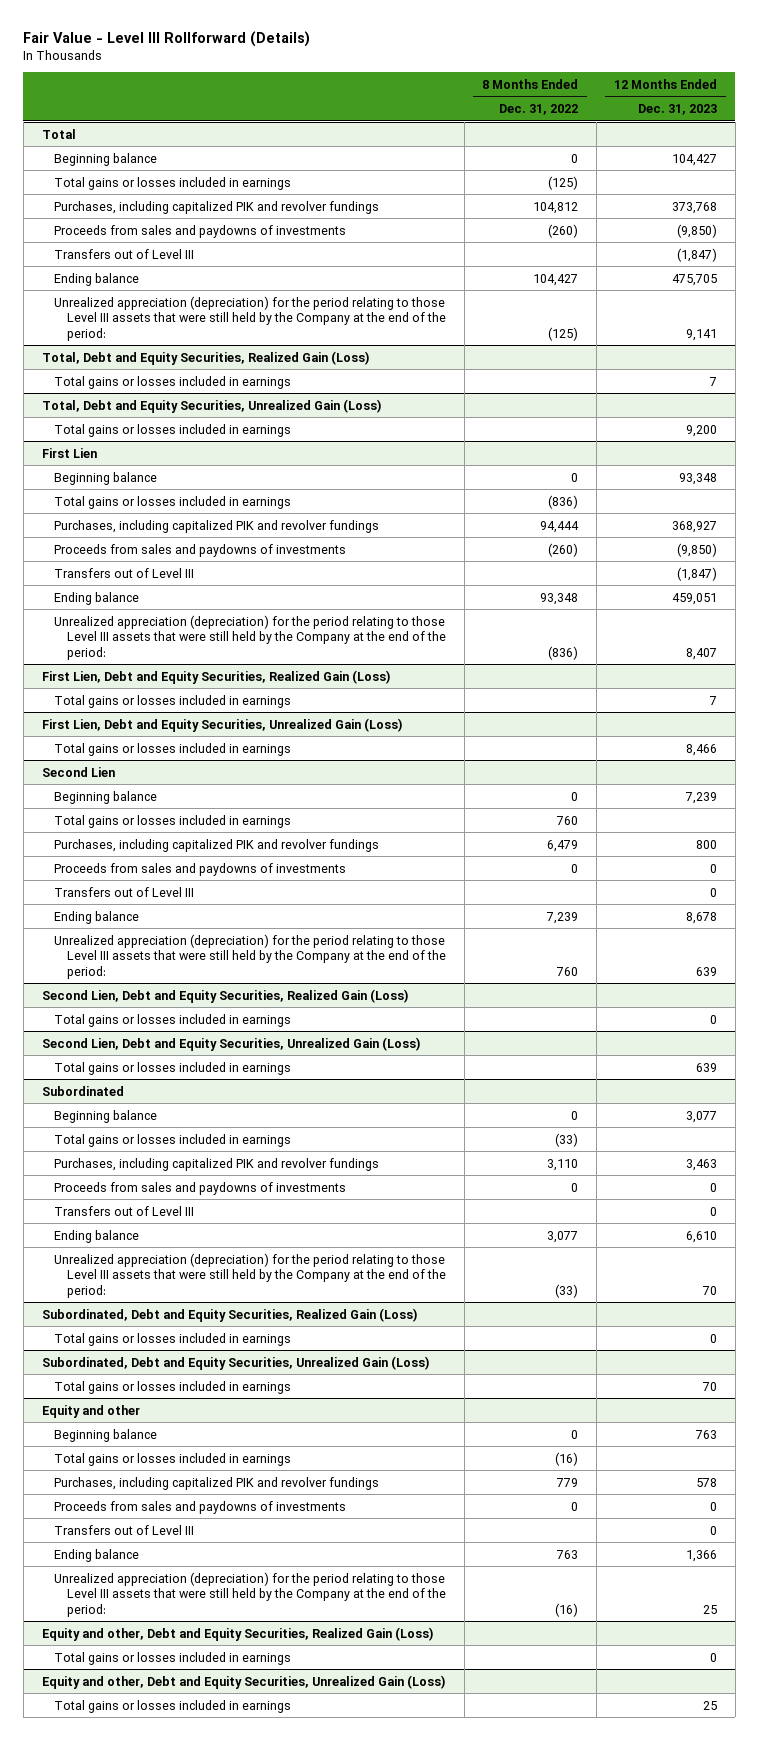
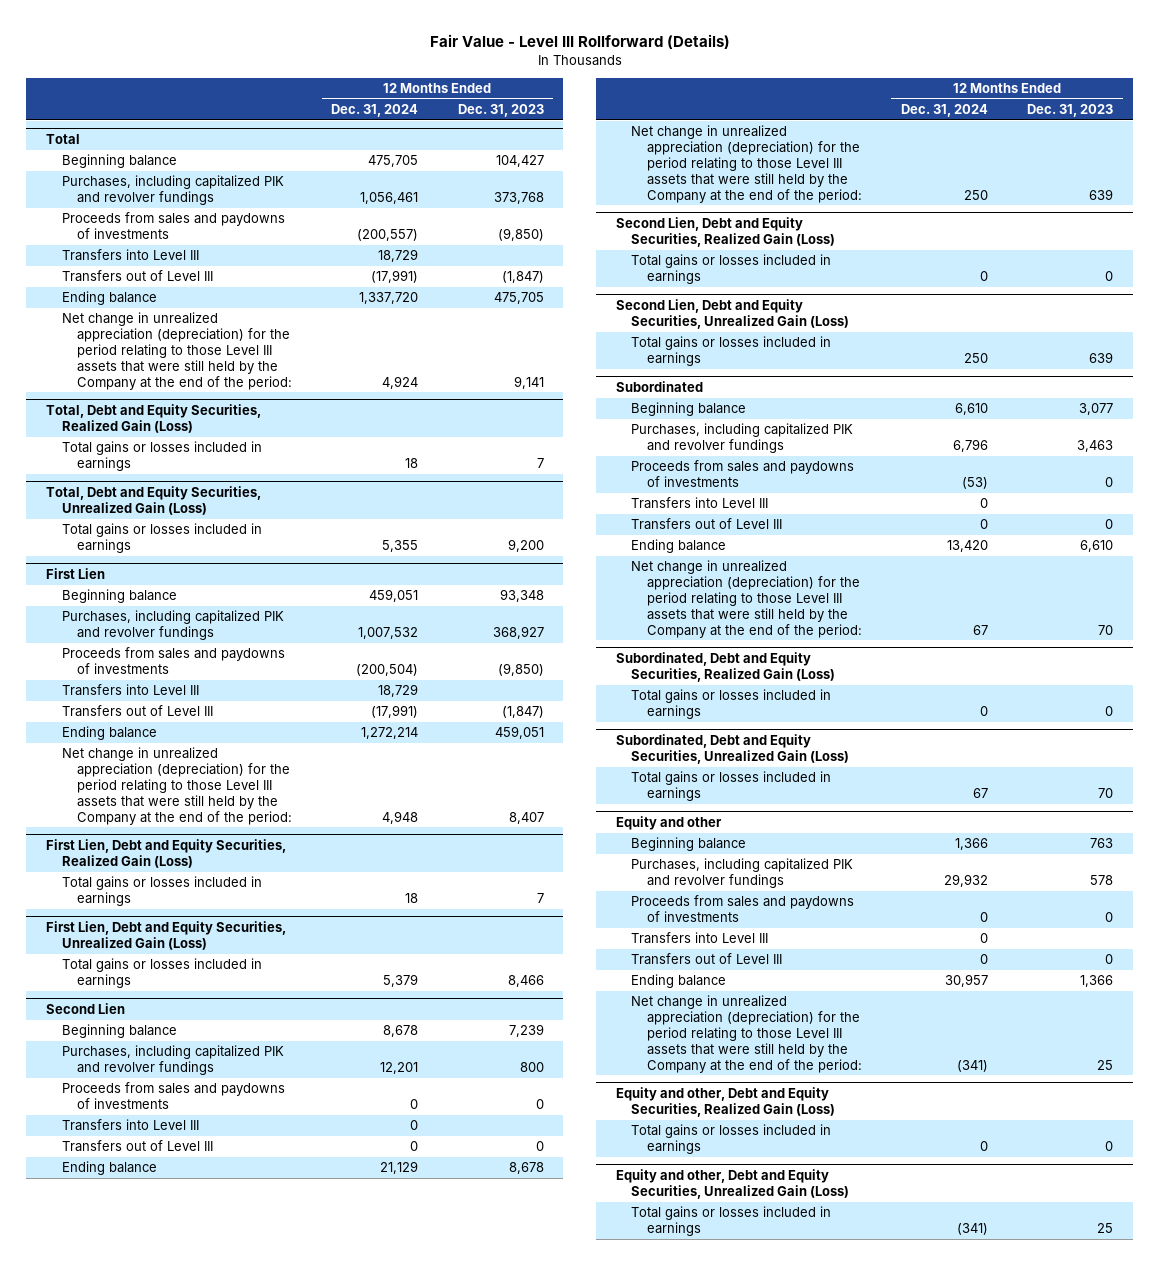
- | 8 Months Ended Dec. 31, 2022 | 12 Months Ended Dec. 31, 2023
+ | 12 Months Ended Dec. 31, 2024 | 12 Months Ended Dec. 31, 2023
@ Total
- Total gains or losses included in earnings | (125) |
+ Transfers into Level III | 18,729 |
- Unrealized appreciation (depreciation) for the period relating to those Level III assets that were still held by the Company at the end of the period: | (125) | 9,141
+ Net change in unrealized appreciation (depreciation) for the period relating to those Level III assets that were still held by the Company at the end of the period: | 4,924 | 9,141
@ First Lien
- Total gains or losses included in earnings | (836) |
+ Transfers into Level III | 18,729 |
- Unrealized appreciation (depreciation) for the period relating to those Level III assets that were still held by the Company at the end of the period: | (836) | 8,407
+ Net change in unrealized appreciation (depreciation) for the period relating to those Level III assets that were still held by the Company at the end of the period: | 4,948 | 8,407
@ Second Lien
- Total gains or losses included in earnings | 760 |
+ Transfers into Level III | 0 |
- Unrealized appreciation (depreciation) for the period relating to those Level III assets that were still held by the Company at the end of the period: | 760 | 639
+ Net change in unrealized appreciation (depreciation) for the period relating to those Level III assets that were still held by the Company at the end of the period: | 250 | 639
@ Subordinated
- Total gains or losses included in earnings | (33) |
+ Transfers into Level III | 0 |
- Unrealized appreciation (depreciation) for the period relating to those Level III assets that were still held by the Company at the end of the period: | (33) | 70
+ Net change in unrealized appreciation (depreciation) for the period relating to those Level III assets that were still held by the Company at the end of the period: | 67 | 70
@ Equity and other
- Total gains or losses included in earnings | (16) |
+ Transfers into Level III | 0 |
- Unrealized appreciation (depreciation) for the period relating to those Level III assets that were still held by the Company at the end of the period: | (16) | 25
+ Net change in unrealized appreciation (depreciation) for the period relating to those Level III assets that were still held by the Company at the end of the period: | (341) | 25

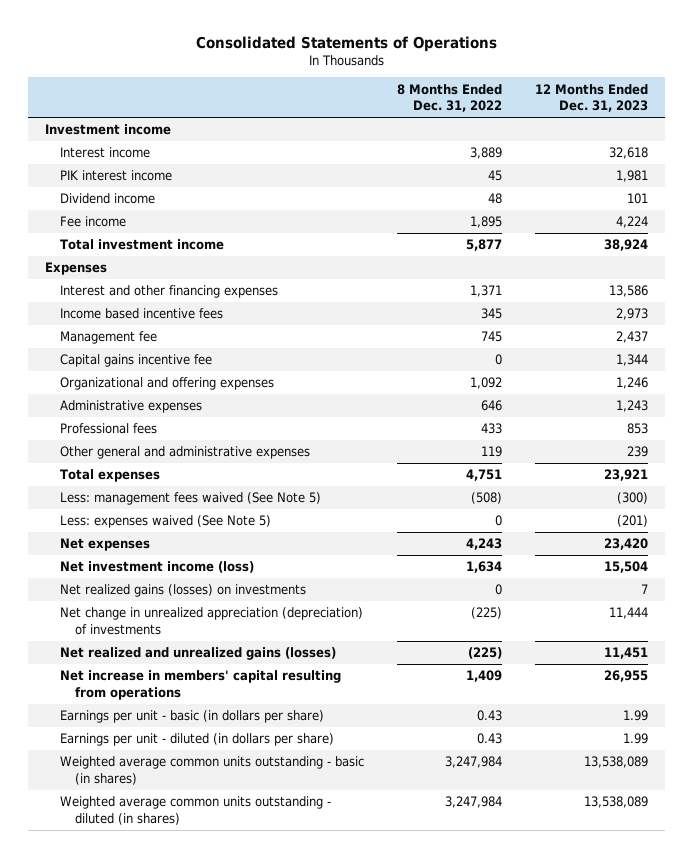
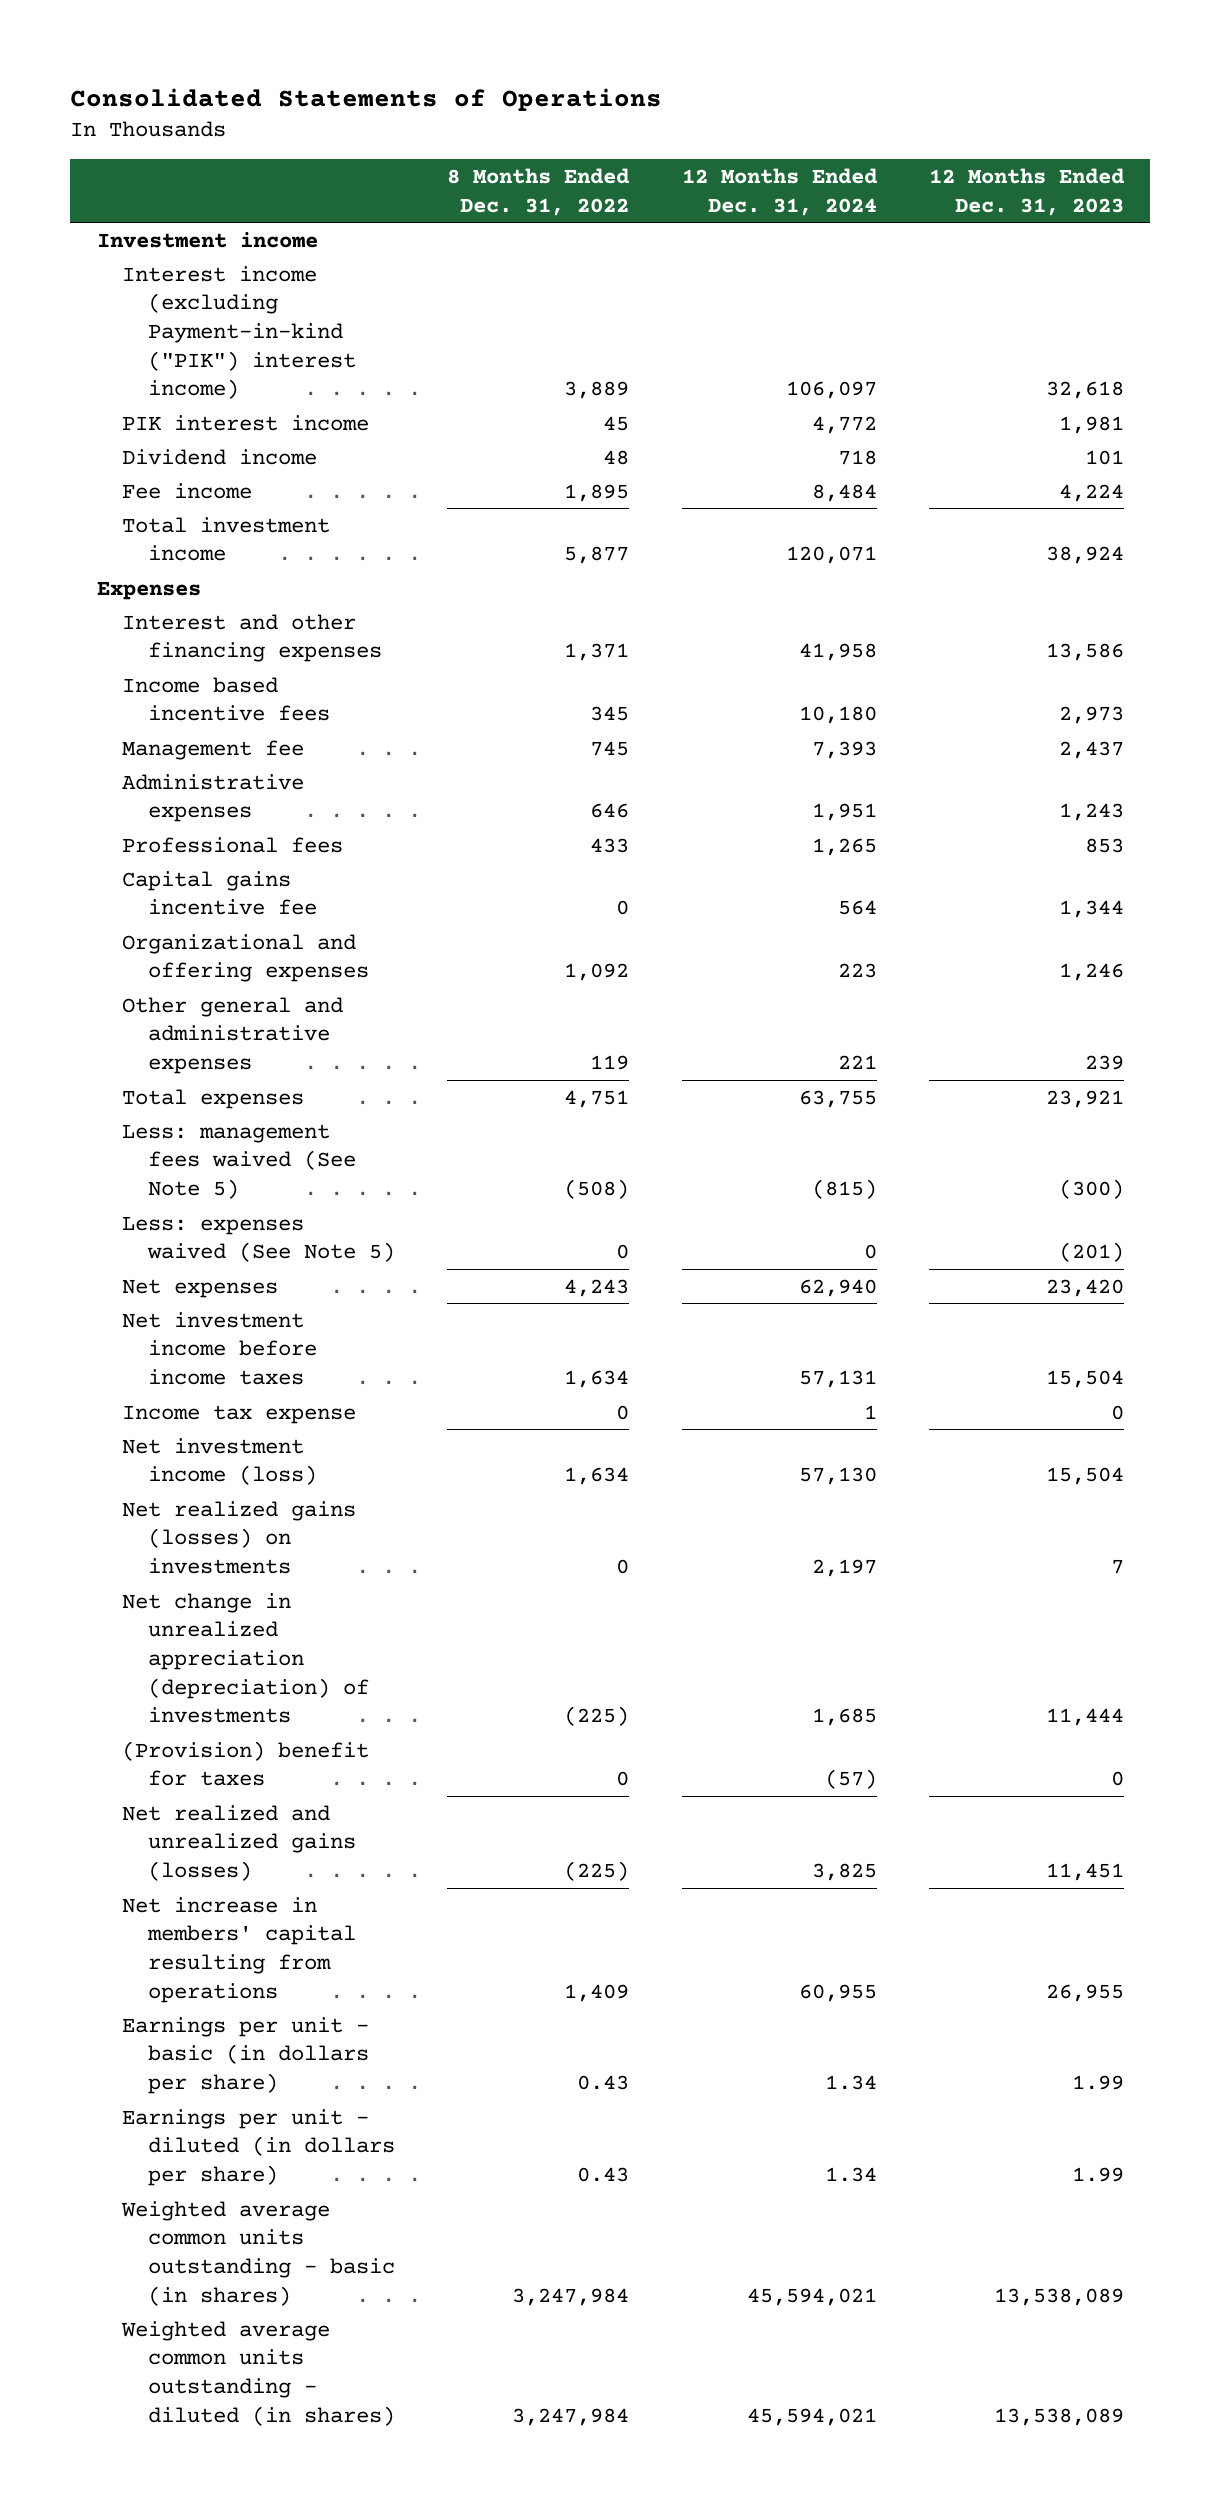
- | 8 Months Ended Dec. 31, 2022 | 12 Months Ended Dec. 31, 2023
+ | 8 Months Ended Dec. 31, 2022 | 12 Months Ended Dec. 31, 2024 | 12 Months Ended Dec. 31, 2023
- Interest income | 3,889 | 32,618
+ Interest income (excluding Payment-in-kind ("PIK") interest income) | 3,889 | 106,097 | 32,618
moved down: Capital gains incentive fee | 0 | 564 | 1,344
moved down: Organizational and offering expenses | 1,092 | 223 | 1,246
+ Net investment income before income taxes | 1,634 | 57,131 | 15,504
+ Income tax expense | 0 | 1 | 0
+ (Provision) benefit for taxes | 0 | (57) | 0

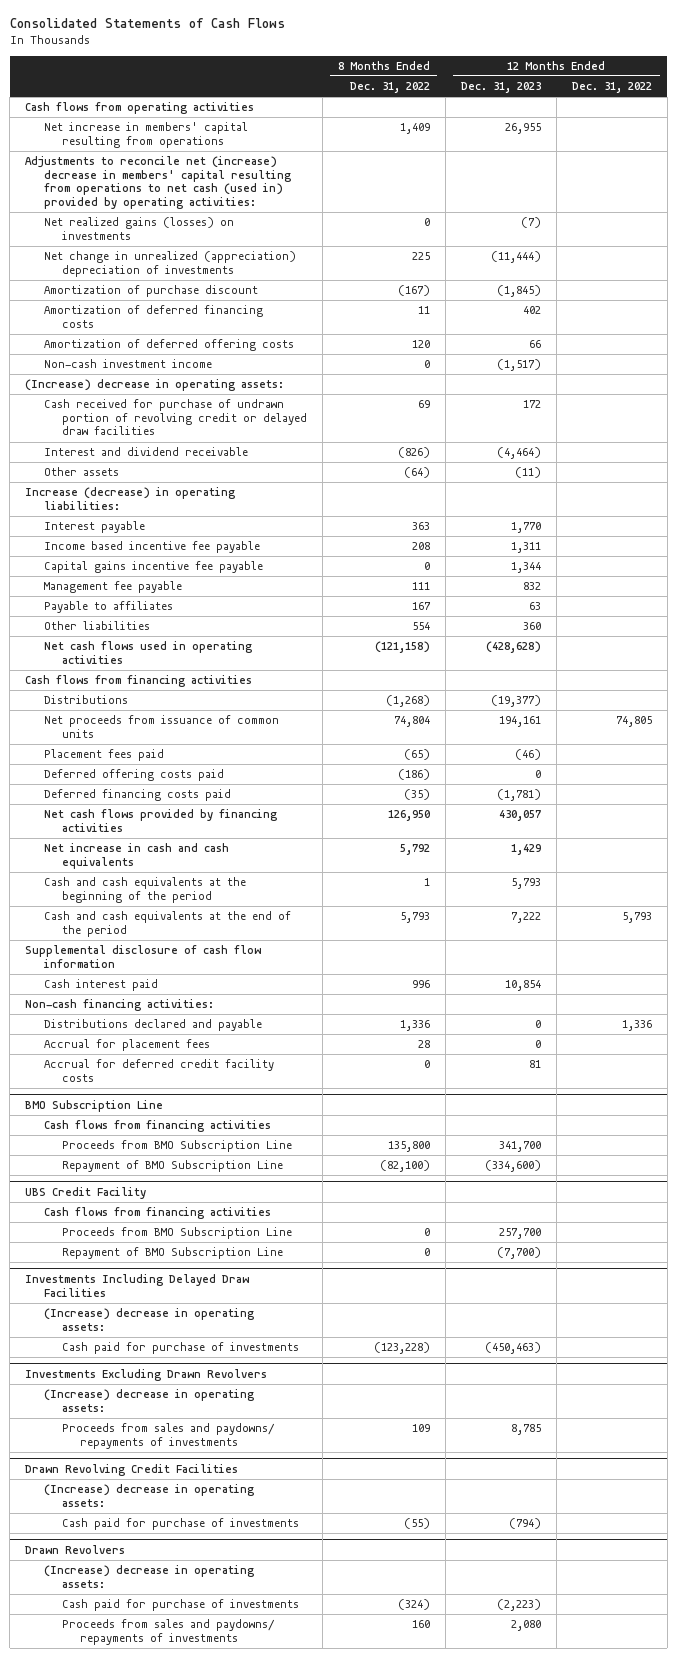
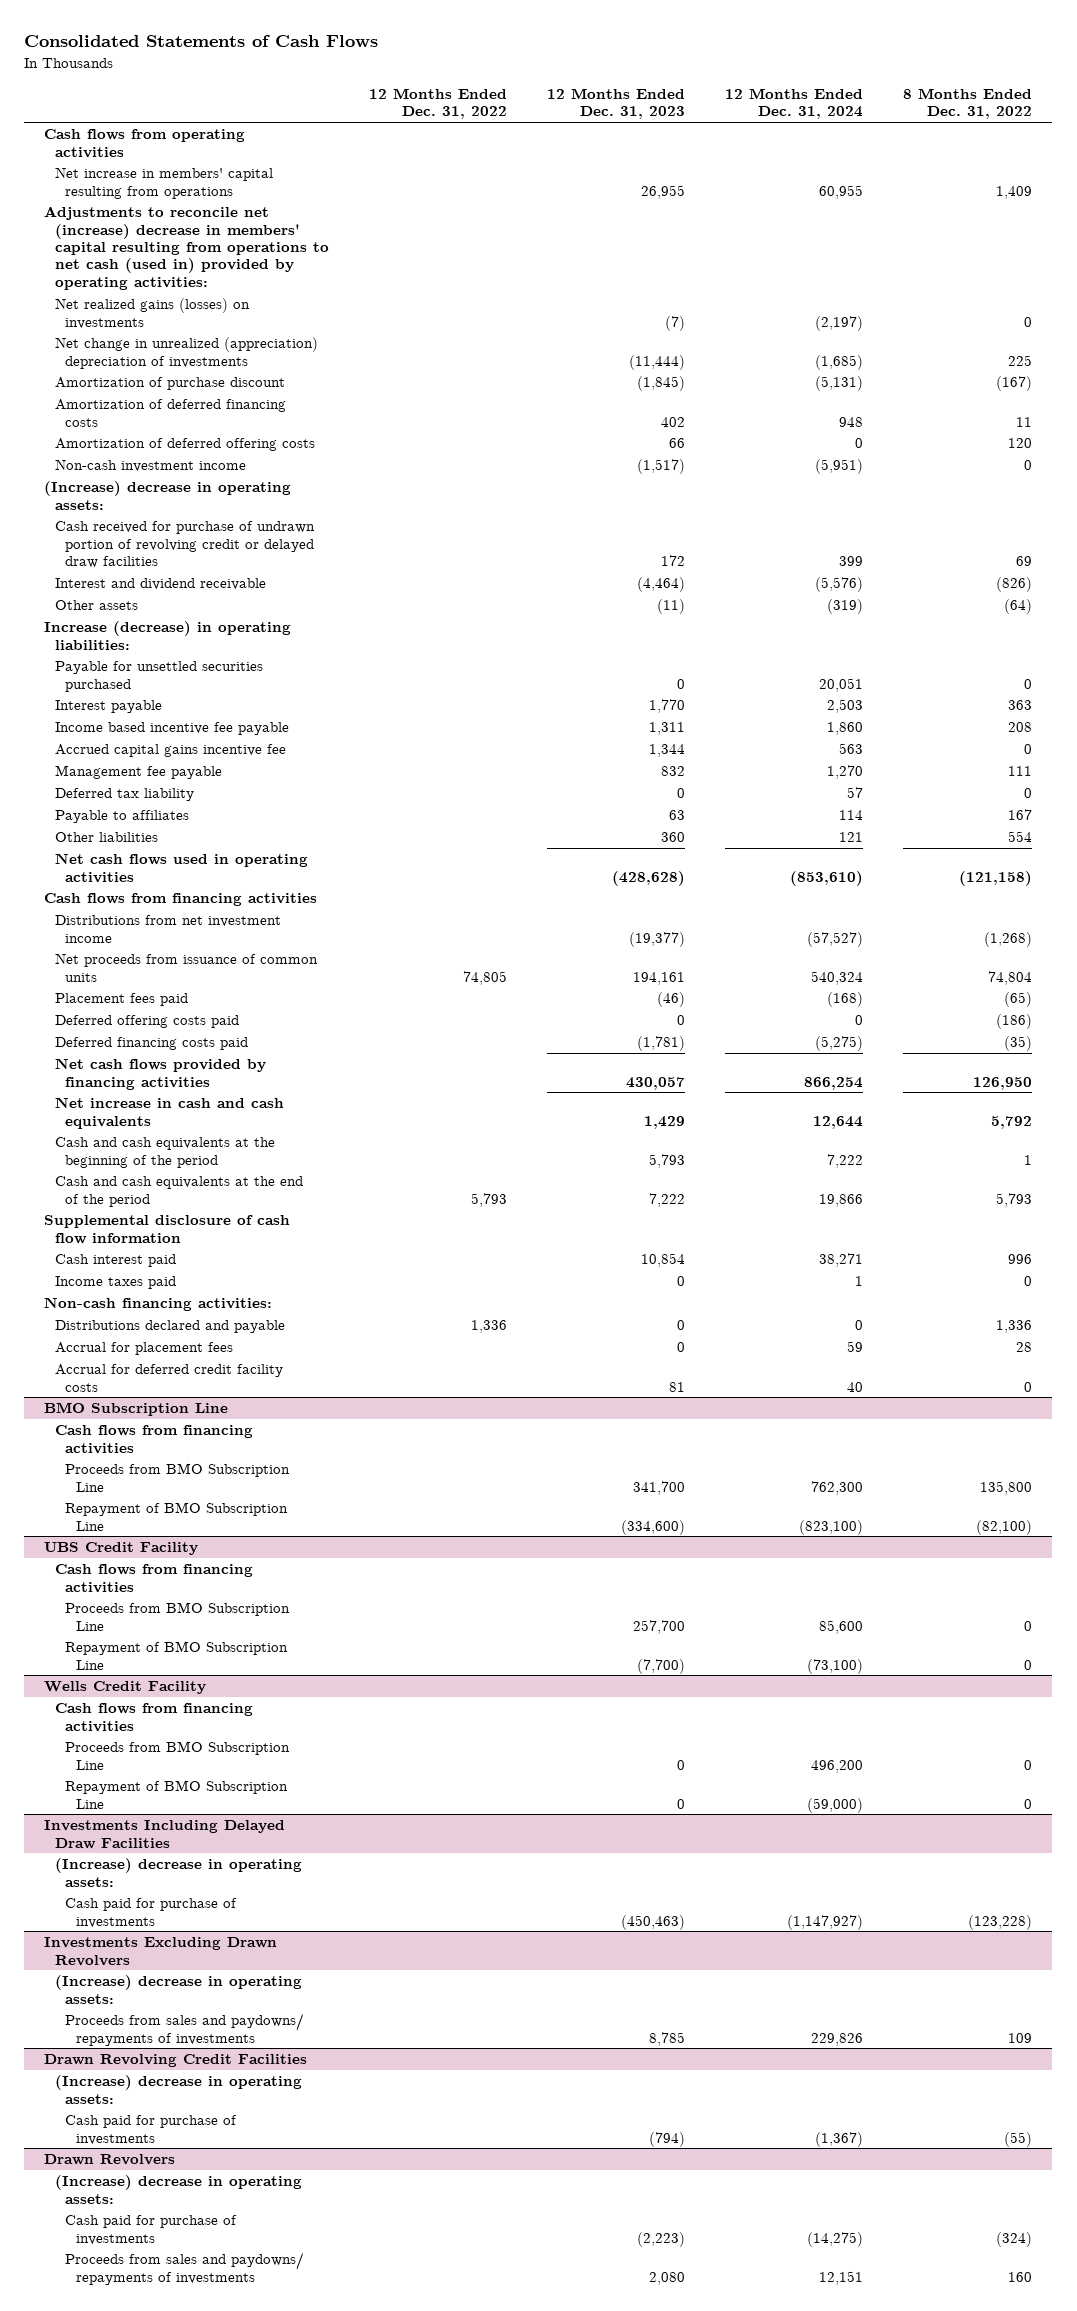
- | 8 Months Ended Dec. 31, 2022 | 12 Months Ended Dec. 31, 2023 | 12 Months Ended Dec. 31, 2022
+ | 12 Months Ended Dec. 31, 2022 | 12 Months Ended Dec. 31, 2023 | 12 Months Ended Dec. 31, 2024 | 8 Months Ended Dec. 31, 2022
+ Payable for unsettled securities purchased | | 0 | 20,051 | 0
- Capital gains incentive fee payable | 0 | 1,344 |
+ Accrued capital gains incentive fee | | 1,344 | 563 | 0
+ Deferred tax liability | | 0 | 57 | 0
- Distributions | (1,268) | (19,377) |
+ Distributions from net investment income | | (19,377) | (57,527) | (1,268)
+ Income taxes paid | | 0 | 1 | 0
+ Wells Credit Facility
+ Cash flows from financing activities
+ Proceeds from BMO Subscription Line | | 0 | 496,200 | 0
+ Repayment of BMO Subscription Line | | 0 | (59,000) | 0

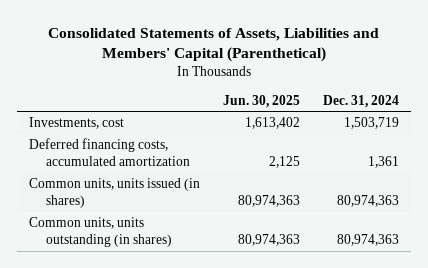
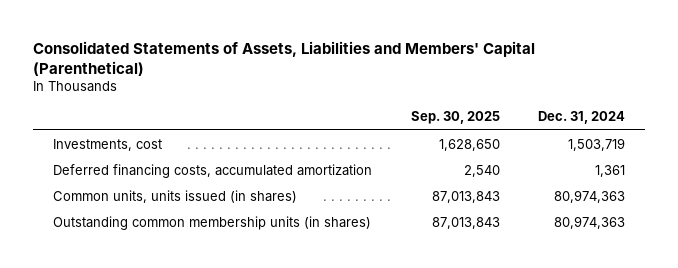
- | Jun. 30, 2025 | Dec. 31, 2024
+ | Sep. 30, 2025 | Dec. 31, 2024
- Common units, units outstanding (in shares) | 80,974,363 | 80,974,363
+ Outstanding common membership units (in shares) | 87,013,843 | 80,974,363

